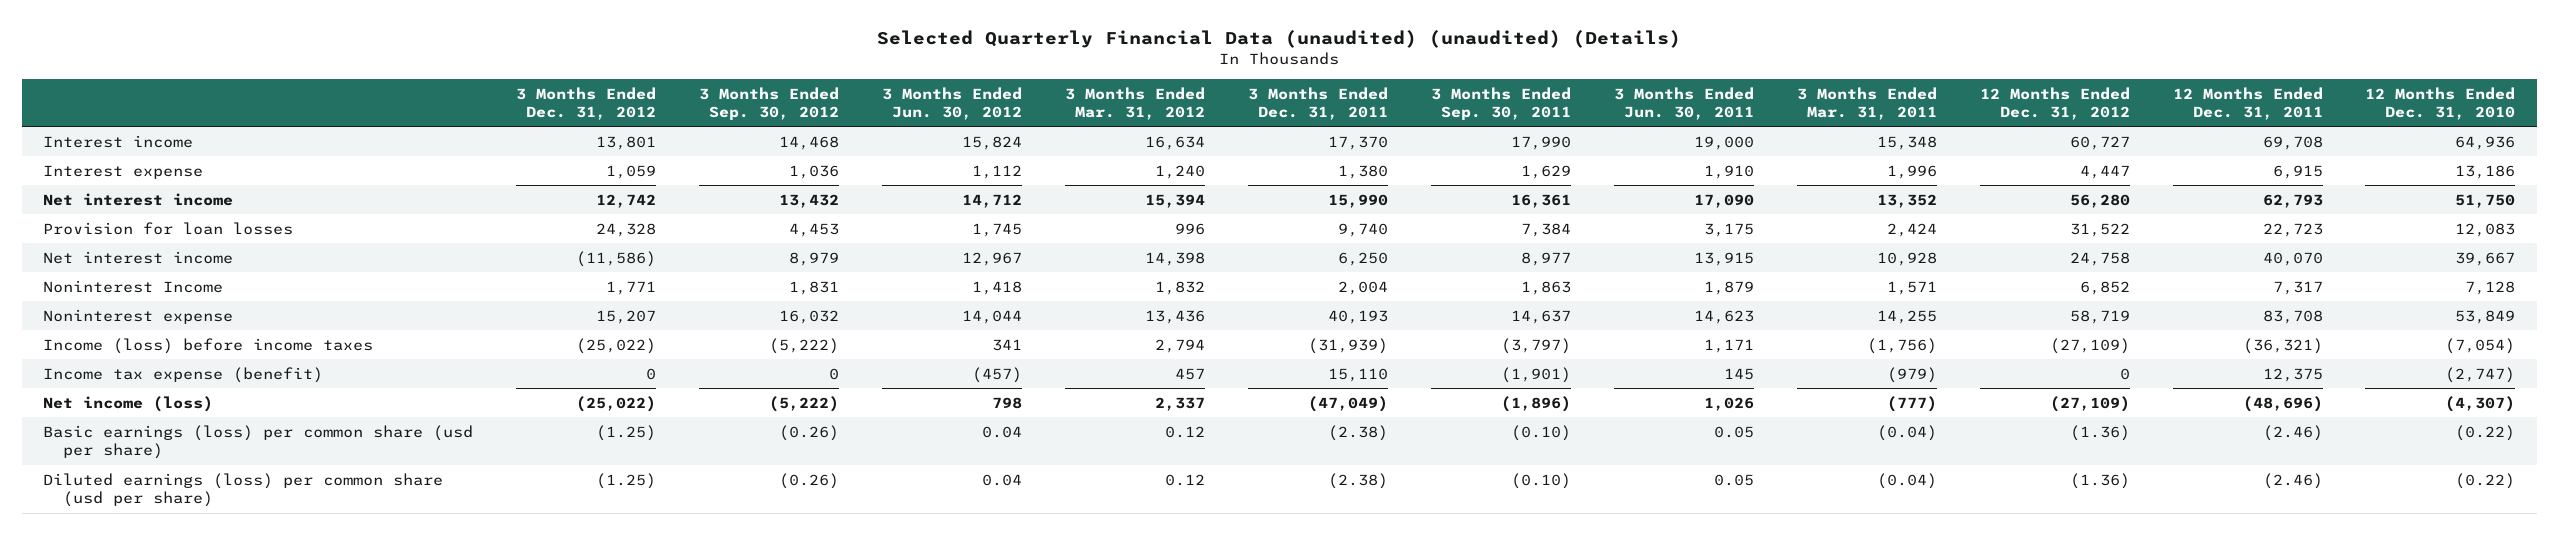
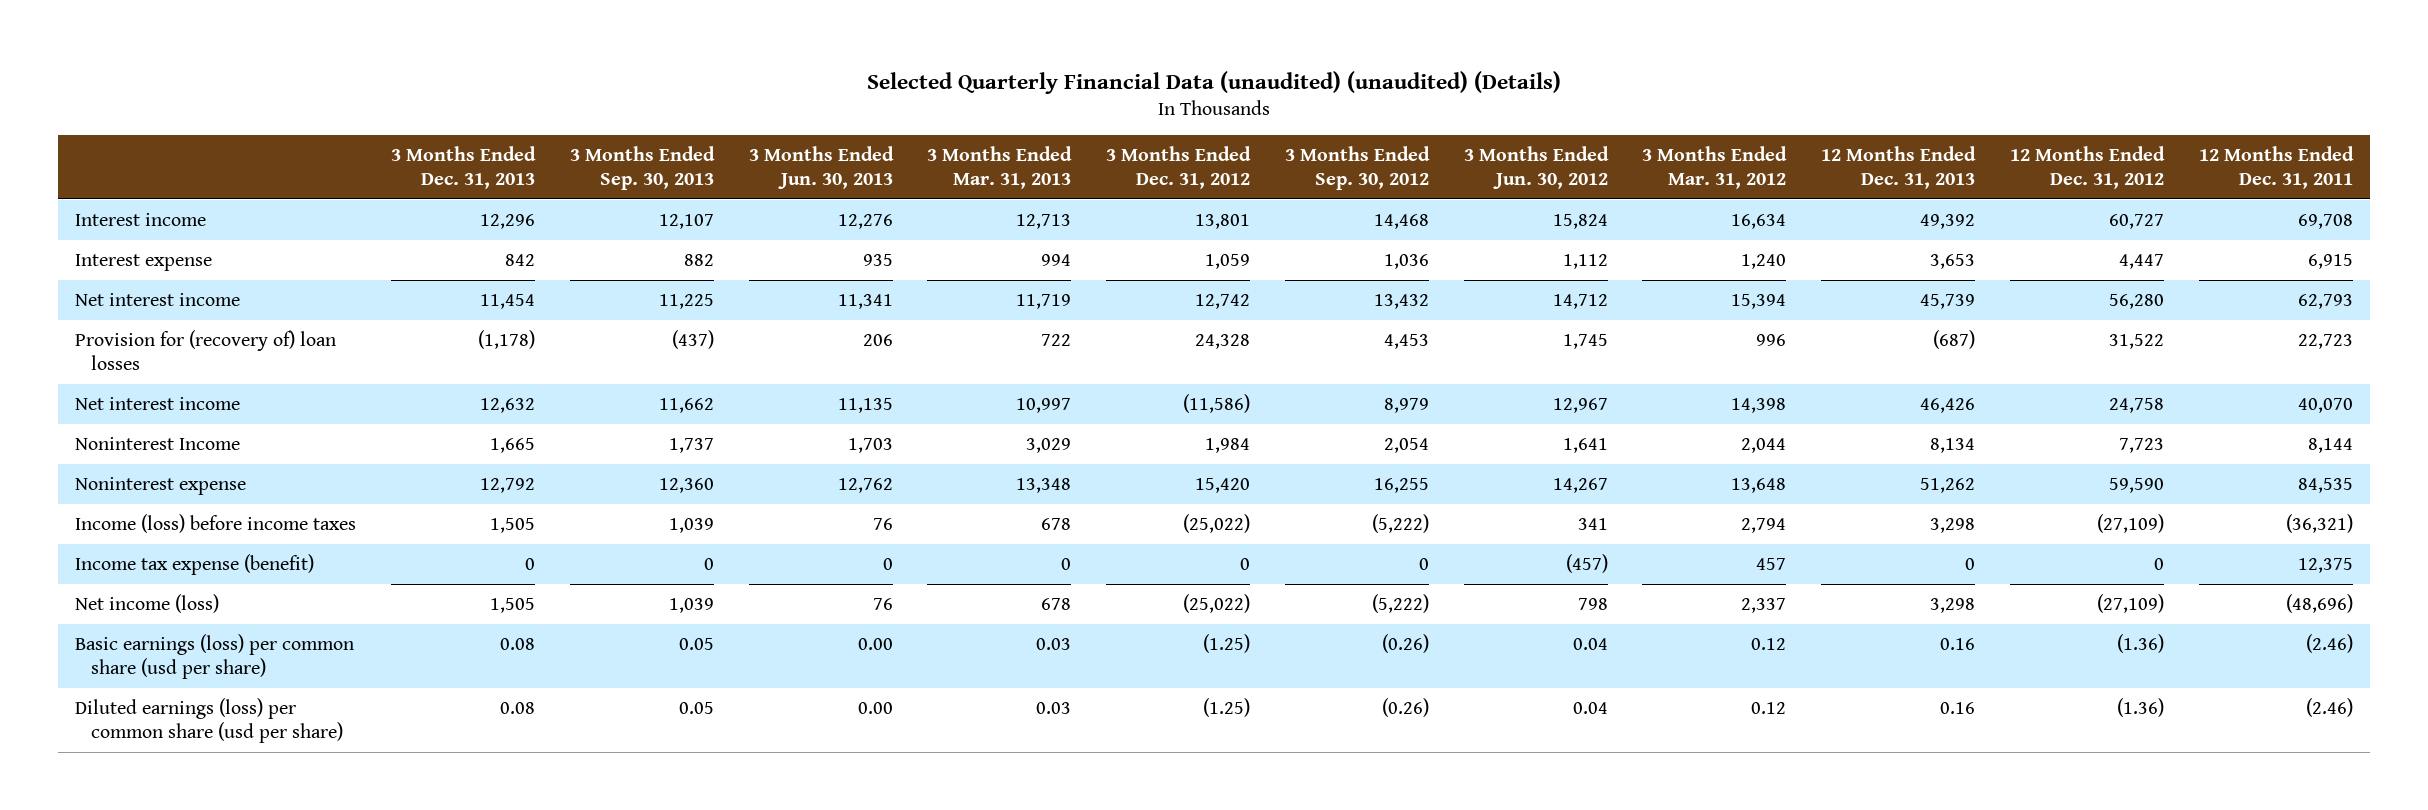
- | 3 Months Ended Dec. 31, 2012 | 3 Months Ended Sep. 30, 2012 | 3 Months Ended Jun. 30, 2012 | 3 Months Ended Mar. 31, 2012 | 3 Months Ended Dec. 31, 2011 | 3 Months Ended Sep. 30, 2011 | 3 Months Ended Jun. 30, 2011 | 3 Months Ended Mar. 31, 2011 | 12 Months Ended Dec. 31, 2012 | 12 Months Ended Dec. 31, 2011 | 12 Months Ended Dec. 31, 2010
+ | 3 Months Ended Dec. 31, 2013 | 3 Months Ended Sep. 30, 2013 | 3 Months Ended Jun. 30, 2013 | 3 Months Ended Mar. 31, 2013 | 3 Months Ended Dec. 31, 2012 | 3 Months Ended Sep. 30, 2012 | 3 Months Ended Jun. 30, 2012 | 3 Months Ended Mar. 31, 2012 | 12 Months Ended Dec. 31, 2013 | 12 Months Ended Dec. 31, 2012 | 12 Months Ended Dec. 31, 2011
- Provision for loan losses | 24,328 | 4,453 | 1,745 | 996 | 9,740 | 7,384 | 3,175 | 2,424 | 31,522 | 22,723 | 12,083
+ Provision for (recovery of) loan losses | (1,178) | (437) | 206 | 722 | 24,328 | 4,453 | 1,745 | 996 | (687) | 31,522 | 22,723
- Noninterest Income | 1,771 | 1,831 | 1,418 | 1,832 | 2,004 | 1,863 | 1,879 | 1,571 | 6,852 | 7,317 | 7,128
- Noninterest expense | 15,207 | 16,032 | 14,044 | 13,436 | 40,193 | 14,637 | 14,623 | 14,255 | 58,719 | 83,708 | 53,849
+ Noninterest Income | 1,665 | 1,737 | 1,703 | 3,029 | 1,984 | 2,054 | 1,641 | 2,044 | 8,134 | 7,723 | 8,144
+ Noninterest expense | 12,792 | 12,360 | 12,762 | 13,348 | 15,420 | 16,255 | 14,267 | 13,648 | 51,262 | 59,590 | 84,535

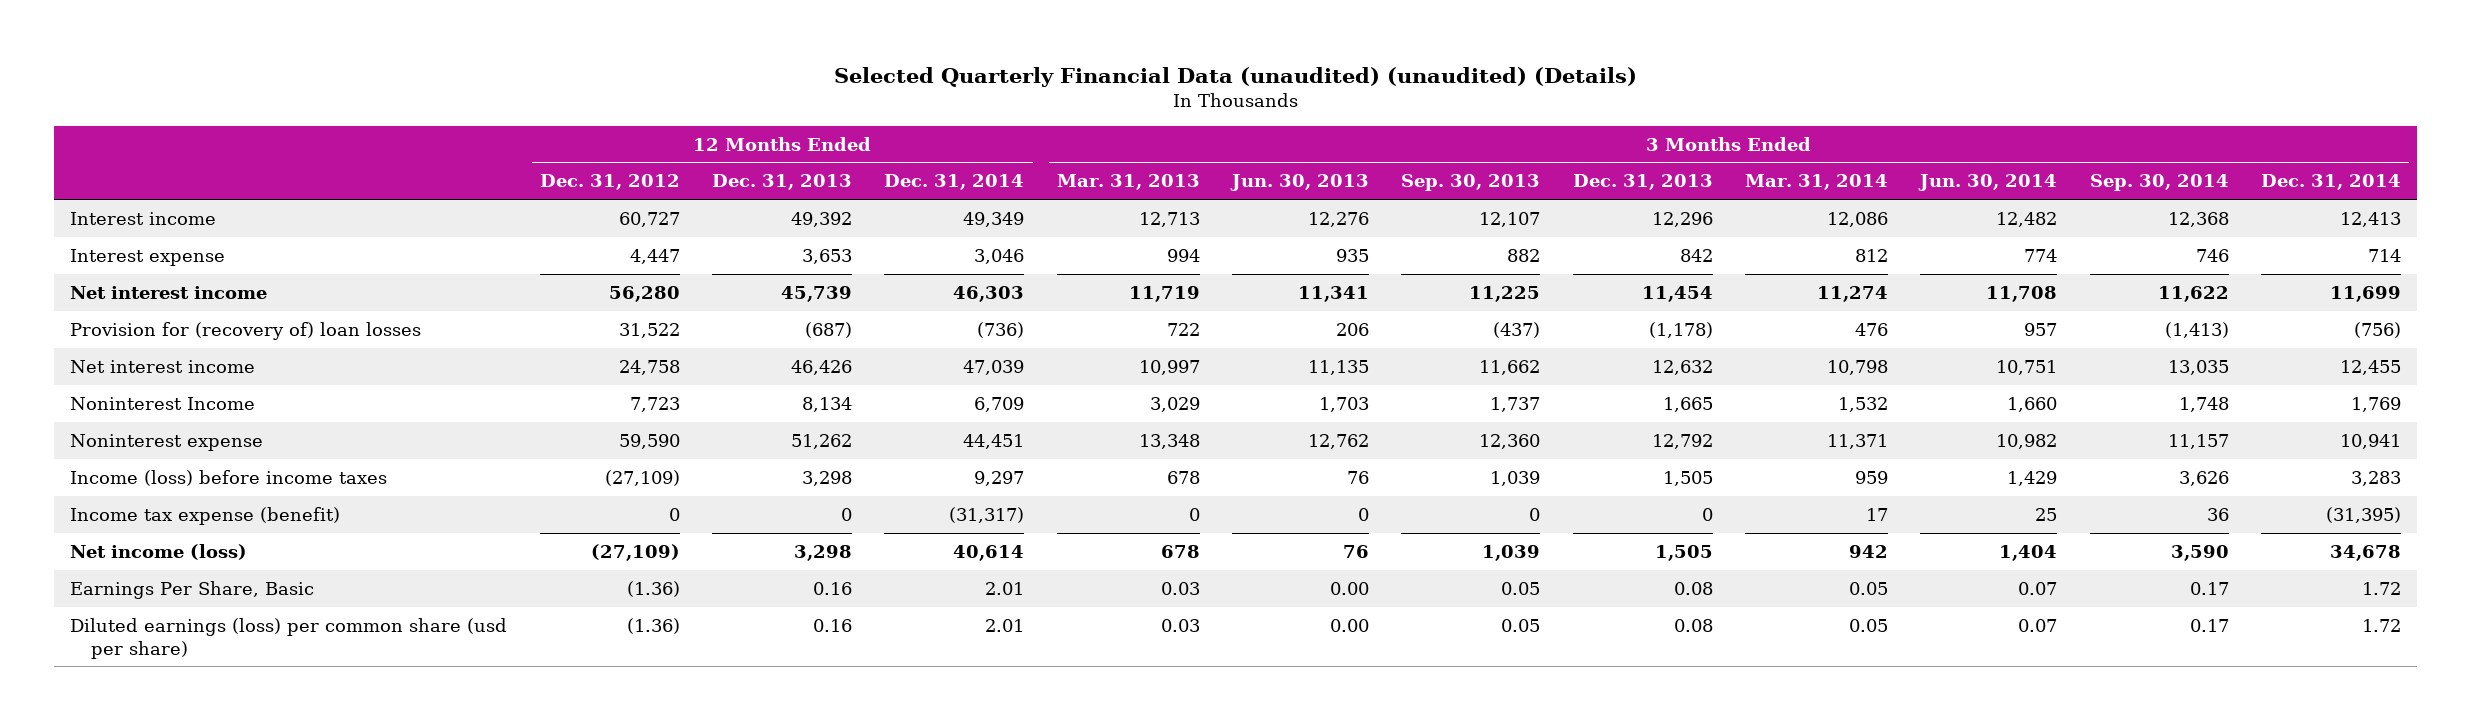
- | 3 Months Ended Dec. 31, 2013 | 3 Months Ended Sep. 30, 2013 | 3 Months Ended Jun. 30, 2013 | 3 Months Ended Mar. 31, 2013 | 3 Months Ended Dec. 31, 2012 | 3 Months Ended Sep. 30, 2012 | 3 Months Ended Jun. 30, 2012 | 3 Months Ended Mar. 31, 2012 | 12 Months Ended Dec. 31, 2013 | 12 Months Ended Dec. 31, 2012 | 12 Months Ended Dec. 31, 2011
+ | 12 Months Ended Dec. 31, 2012 | 12 Months Ended Dec. 31, 2013 | 12 Months Ended Dec. 31, 2014 | 3 Months Ended Mar. 31, 2013 | 3 Months Ended Jun. 30, 2013 | 3 Months Ended Sep. 30, 2013 | 3 Months Ended Dec. 31, 2013 | 3 Months Ended Mar. 31, 2014 | 3 Months Ended Jun. 30, 2014 | 3 Months Ended Sep. 30, 2014 | 3 Months Ended Dec. 31, 2014
- Basic earnings (loss) per common share (usd per share) | 0.08 | 0.05 | 0.00 | 0.03 | (1.25) | (0.26) | 0.04 | 0.12 | 0.16 | (1.36) | (2.46)
+ Earnings Per Share, Basic | (1.36) | 0.16 | 2.01 | 0.03 | 0.00 | 0.05 | 0.08 | 0.05 | 0.07 | 0.17 | 1.72

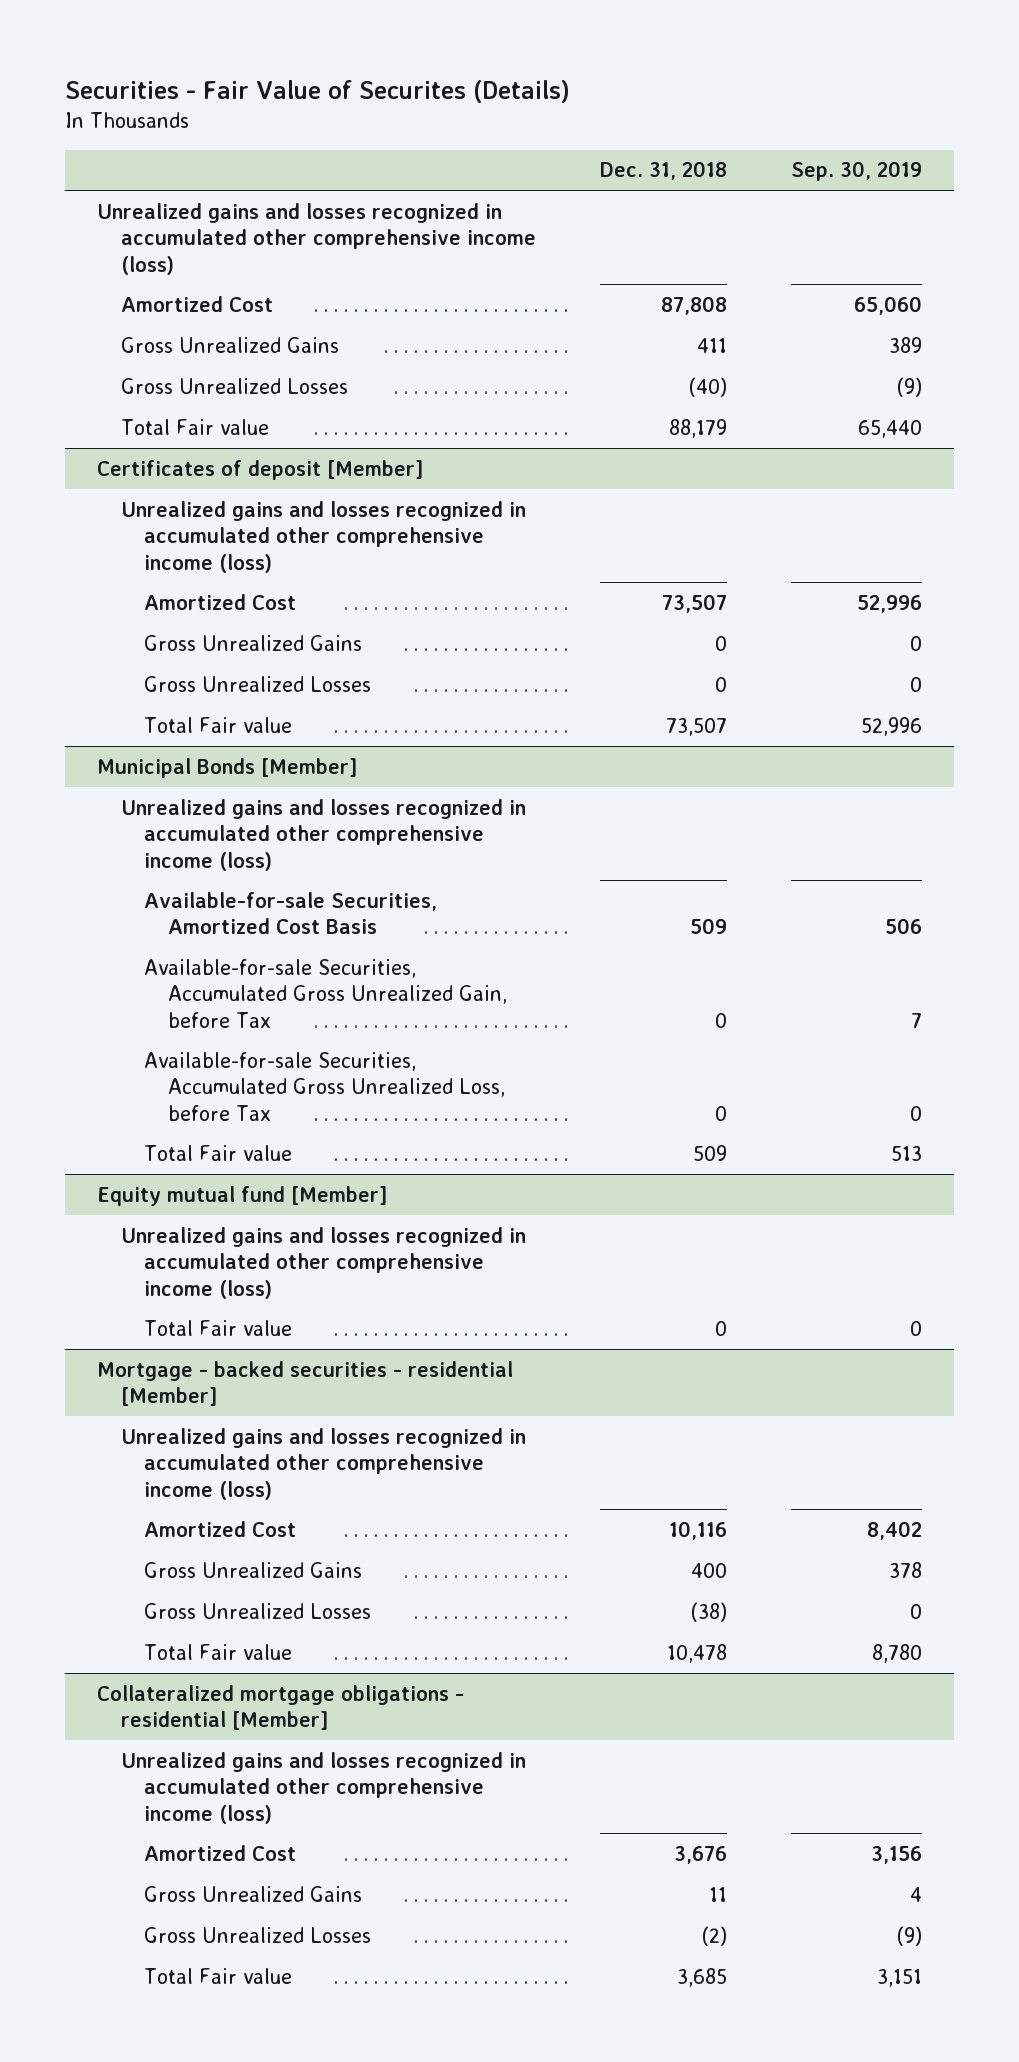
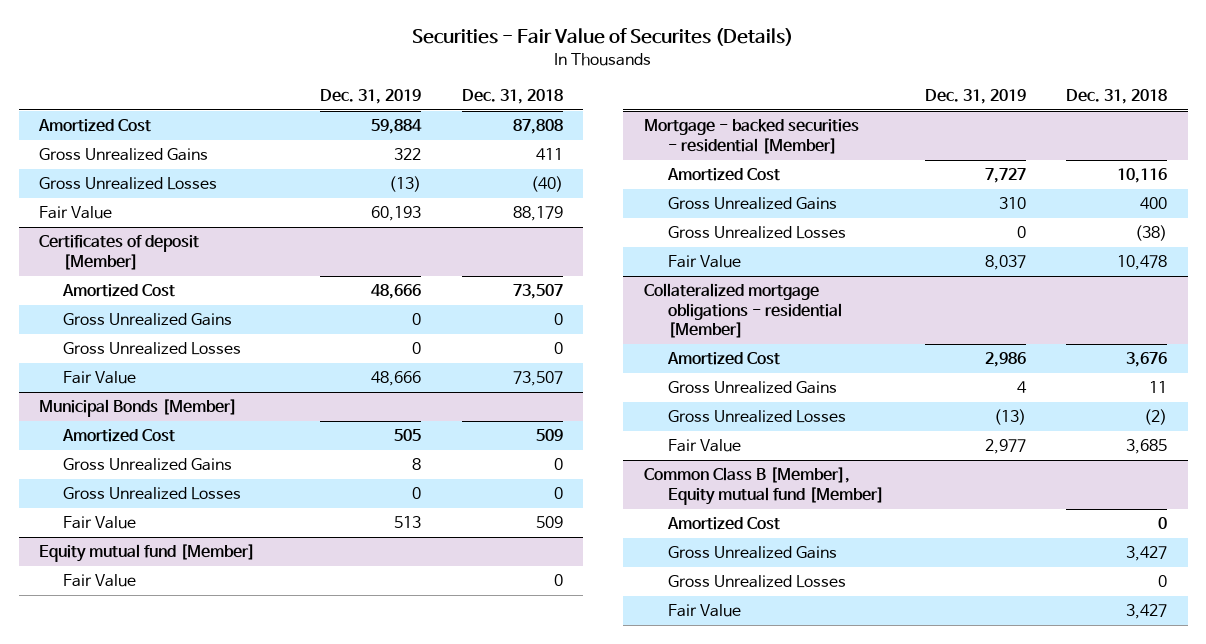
- | Dec. 31, 2018 | Sep. 30, 2019
+ | Dec. 31, 2019 | Dec. 31, 2018
- Unrealized gains and losses recognized in accumulated other comprehensive income (loss)
- Total Fair value | 88,179 | 65,440
+ Fair Value | 60,193 | 88,179
@ Certificates of deposit [Member]
- Unrealized gains and losses recognized in accumulated other comprehensive income (loss)
- Total Fair value | 73,507 | 52,996
+ Fair Value | 48,666 | 73,507
@ Municipal Bonds [Member]
- Unrealized gains and losses recognized in accumulated other comprehensive income (loss)
- Available-for-sale Securities, Amortized Cost Basis | 509 | 506
- Available-for-sale Securities, Accumulated Gross Unrealized Gain, before Tax | 0 | 7
- Available-for-sale Securities, Accumulated Gross Unrealized Loss, before Tax | 0 | 0
- Total Fair value | 509 | 513
+ Amortized Cost | 505 | 509
+ Gross Unrealized Gains | 8 | 0
+ Gross Unrealized Losses | 0 | 0
+ Fair Value | 513 | 509
@ Equity mutual fund [Member]
- Unrealized gains and losses recognized in accumulated other comprehensive income (loss)
- Total Fair value | 0 | 0
+ Fair Value | | 0
@ Mortgage - backed securities - residential [Member]
- Unrealized gains and losses recognized in accumulated other comprehensive income (loss)
- Total Fair value | 10,478 | 8,780
+ Fair Value | 8,037 | 10,478
@ Collateralized mortgage obligations - residential [Member]
- Unrealized gains and losses recognized in accumulated other comprehensive income (loss)
- Total Fair value | 3,685 | 3,151
+ Fair Value | 2,977 | 3,685
+ Common Class B [Member], Equity mutual fund [Member]
+ Amortized Cost | | 0
+ Gross Unrealized Gains | | 3,427
+ Gross Unrealized Losses | | 0
+ Fair Value | | 3,427

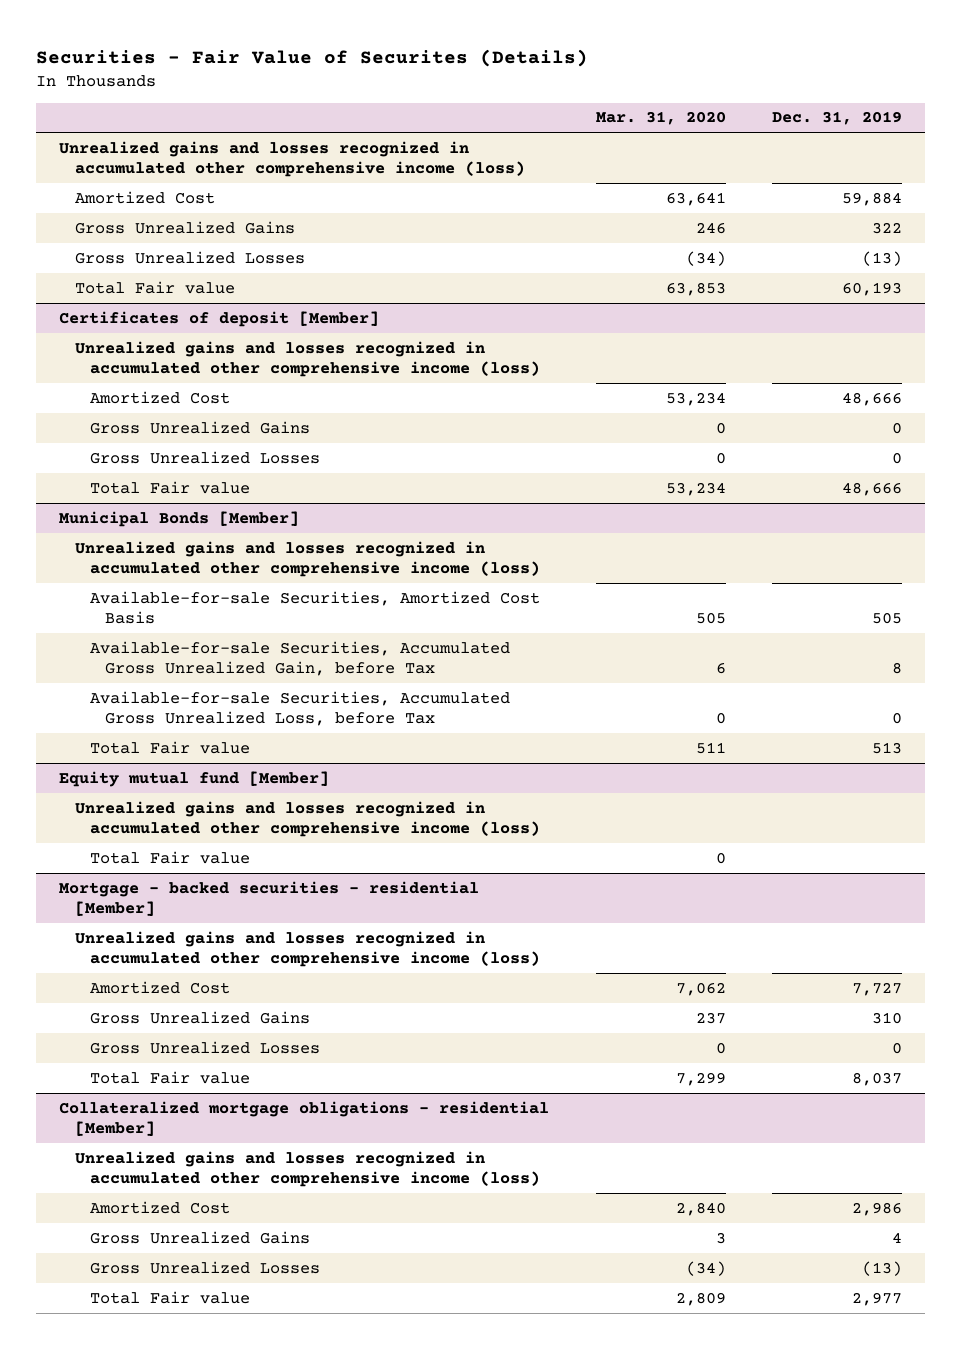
- | Dec. 31, 2019 | Dec. 31, 2018
+ | Mar. 31, 2020 | Dec. 31, 2019
+ Unrealized gains and losses recognized in accumulated other comprehensive income (loss)
- Fair Value | 60,193 | 88,179
+ Total Fair value | 63,853 | 60,193
@ Certificates of deposit [Member]
+ Unrealized gains and losses recognized in accumulated other comprehensive income (loss)
- Fair Value | 48,666 | 73,507
+ Total Fair value | 53,234 | 48,666
@ Municipal Bonds [Member]
- Amortized Cost | 505 | 509
- Gross Unrealized Gains | 8 | 0
- Gross Unrealized Losses | 0 | 0
- Fair Value | 513 | 509
+ Unrealized gains and losses recognized in accumulated other comprehensive income (loss)
+ Available-for-sale Securities, Amortized Cost Basis | 505 | 505
+ Available-for-sale Securities, Accumulated Gross Unrealized Gain, before Tax | 6 | 8
+ Available-for-sale Securities, Accumulated Gross Unrealized Loss, before Tax | 0 | 0
+ Total Fair value | 511 | 513
@ Equity mutual fund [Member]
- Fair Value | | 0
+ Unrealized gains and losses recognized in accumulated other comprehensive income (loss)
+ Total Fair value | 0 |
@ Mortgage - backed securities - residential [Member]
+ Unrealized gains and losses recognized in accumulated other comprehensive income (loss)
- Fair Value | 8,037 | 10,478
+ Total Fair value | 7,299 | 8,037
@ Collateralized mortgage obligations - residential [Member]
+ Unrealized gains and losses recognized in accumulated other comprehensive income (loss)
- Fair Value | 2,977 | 3,685
- Common Class B [Member], Equity mutual fund [Member]
- Amortized Cost | | 0
- Gross Unrealized Gains | | 3,427
- Gross Unrealized Losses | | 0
- Fair Value | | 3,427
@ Collateralized mortgage obligations - residential [Member]
+ Total Fair value | 2,809 | 2,977

